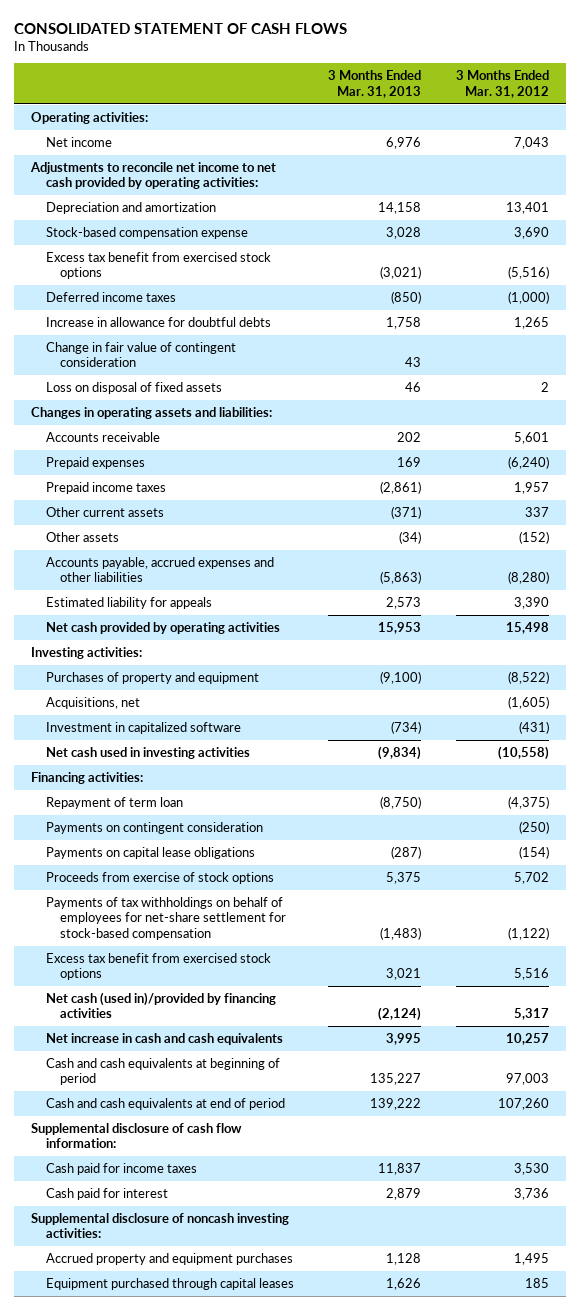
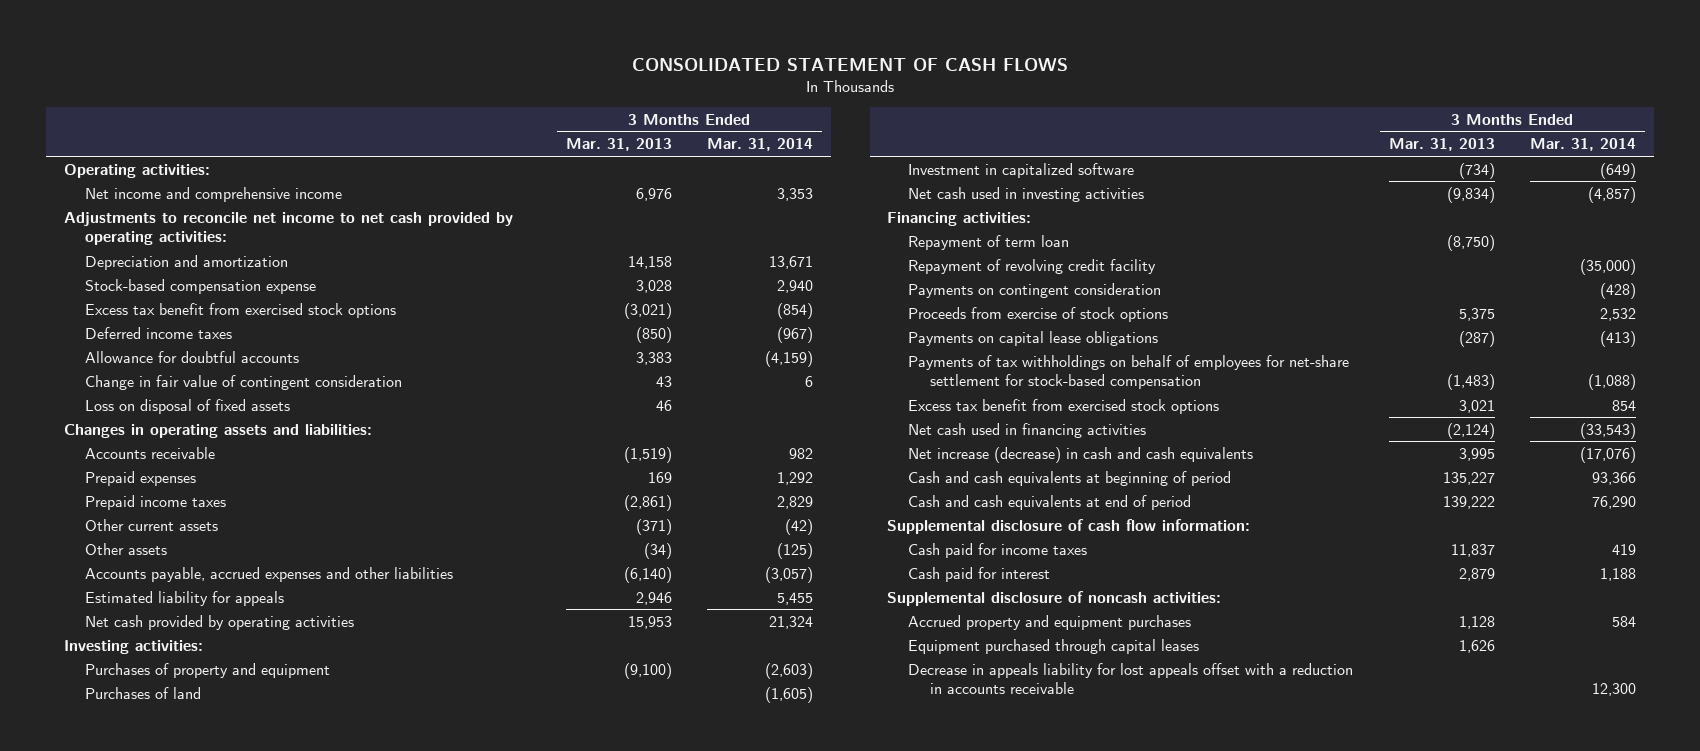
- | 3 Months Ended Mar. 31, 2013 | 3 Months Ended Mar. 31, 2012
+ | 3 Months Ended Mar. 31, 2013 | 3 Months Ended Mar. 31, 2014
- Net income | 6,976 | 7,043
+ Net income and comprehensive income | 6,976 | 3,353
- Increase in allowance for doubtful debts | 1,758 | 1,265
+ Allowance for doubtful accounts | 3,383 | (4,159)
- Accounts receivable | 202 | 5,601
+ Accounts receivable | (1,519) | 982
- Accounts payable, accrued expenses and other liabilities | (5,863) | (8,280)
- Estimated liability for appeals | 2,573 | 3,390
+ Accounts payable, accrued expenses and other liabilities | (6,140) | (3,057)
+ Estimated liability for appeals | 2,946 | 5,455
- Acquisitions, net | | (1,605)
+ Purchases of land | | (1,605)
+ Repayment of revolving credit facility | | (35,000)
moved down: Payments on capital lease obligations | (287) | (413)
- Net cash (used in)/provided by financing activities | (2,124) | 5,317
- Net increase in cash and cash equivalents | 3,995 | 10,257
+ Net cash used in financing activities | (2,124) | (33,543)
+ Net increase (decrease) in cash and cash equivalents | 3,995 | (17,076)
- Supplemental disclosure of noncash investing activities:
+ Supplemental disclosure of noncash activities:
+ Decrease in appeals liability for lost appeals offset with a reduction in accounts receivable | | 12,300

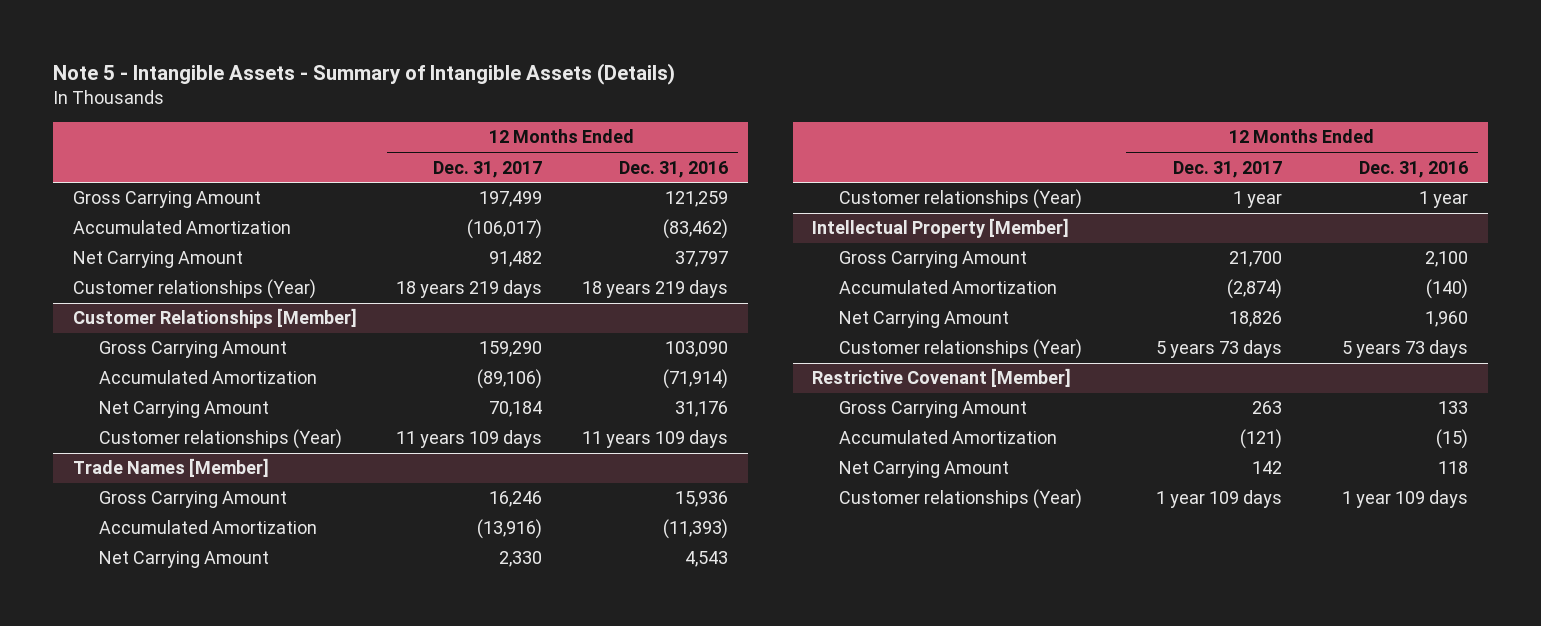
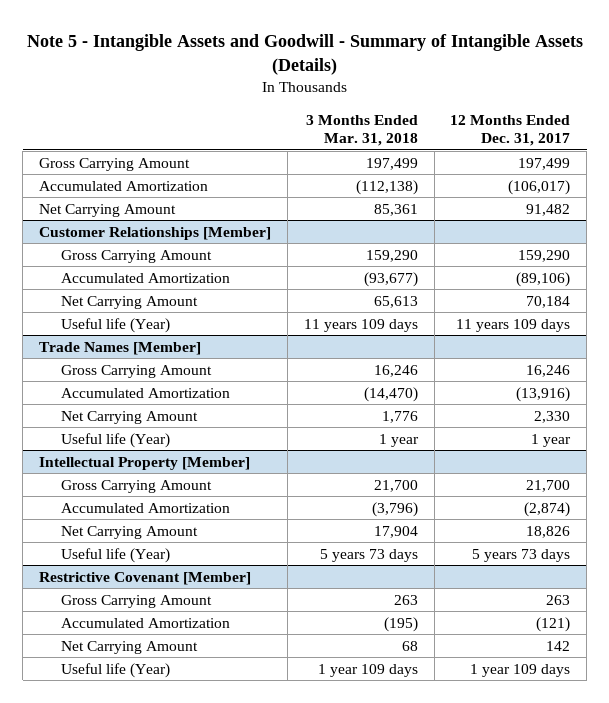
- Note 5 - Intangible Assets - Summary of Intangible Assets (Details)
+ Note 5 - Intangible Assets and Goodwill - Summary of Intangible Assets (Details)
- | 12 Months Ended Dec. 31, 2017 | 12 Months Ended Dec. 31, 2016
+ | 3 Months Ended Mar. 31, 2018 | 12 Months Ended Dec. 31, 2017
- Customer relationships (Year) | 18 years 219 days | 18 years 219 days
@ Customer Relationships [Member]
- Customer relationships (Year) | 11 years 109 days | 11 years 109 days
+ Useful life (Year) | 11 years 109 days | 11 years 109 days
@ Trade Names [Member]
- Customer relationships (Year) | 1 year | 1 year
+ Useful life (Year) | 1 year | 1 year
@ Intellectual Property [Member]
- Customer relationships (Year) | 5 years 73 days | 5 years 73 days
+ Useful life (Year) | 5 years 73 days | 5 years 73 days
@ Restrictive Covenant [Member]
- Customer relationships (Year) | 1 year 109 days | 1 year 109 days
+ Useful life (Year) | 1 year 109 days | 1 year 109 days

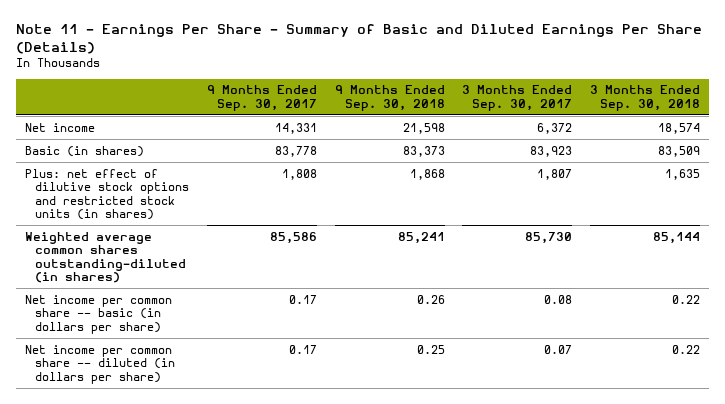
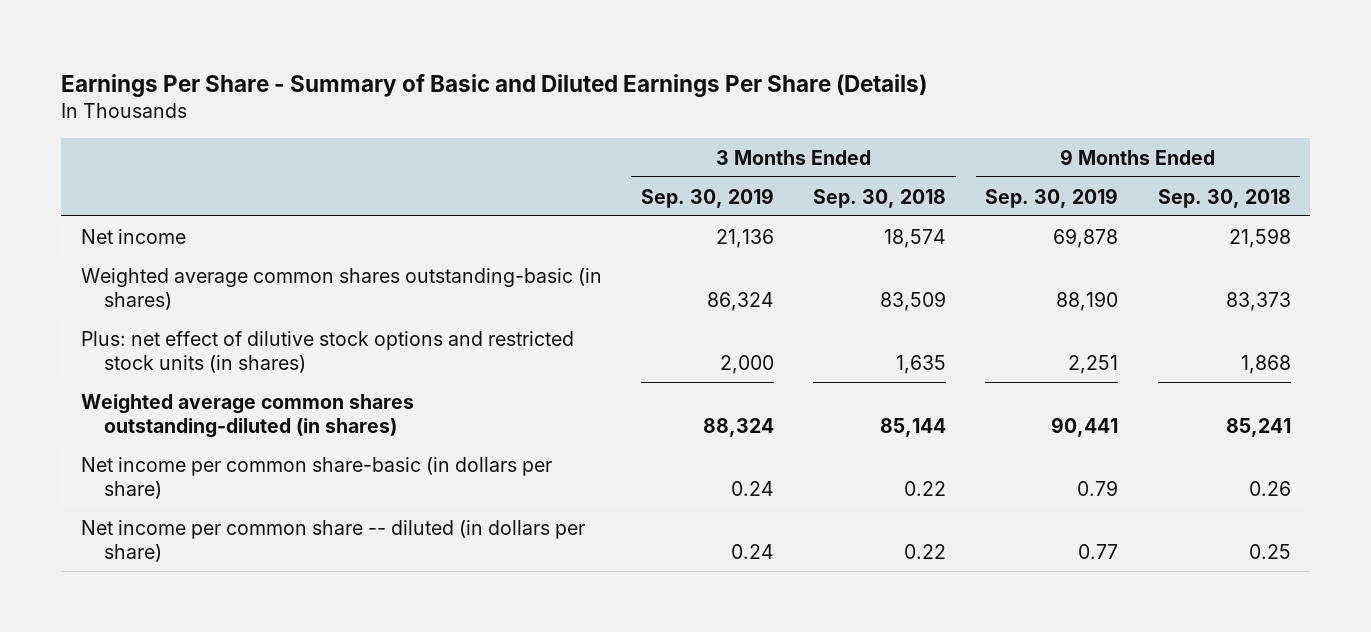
- Note 11 - Earnings Per Share - Summary of Basic and Diluted Earnings Per Share (Details)
+ Earnings Per Share - Summary of Basic and Diluted Earnings Per Share (Details)
- | 9 Months Ended Sep. 30, 2017 | 9 Months Ended Sep. 30, 2018 | 3 Months Ended Sep. 30, 2017 | 3 Months Ended Sep. 30, 2018
+ | 3 Months Ended Sep. 30, 2019 | 3 Months Ended Sep. 30, 2018 | 9 Months Ended Sep. 30, 2019 | 9 Months Ended Sep. 30, 2018
- Basic (in shares) | 83,778 | 83,373 | 83,923 | 83,509
+ Weighted average common shares outstanding-basic (in shares) | 86,324 | 83,509 | 88,190 | 83,373
- Net income per common share -- basic (in dollars per share) | 0.17 | 0.26 | 0.08 | 0.22
+ Net income per common share-basic (in dollars per share) | 0.24 | 0.22 | 0.79 | 0.26

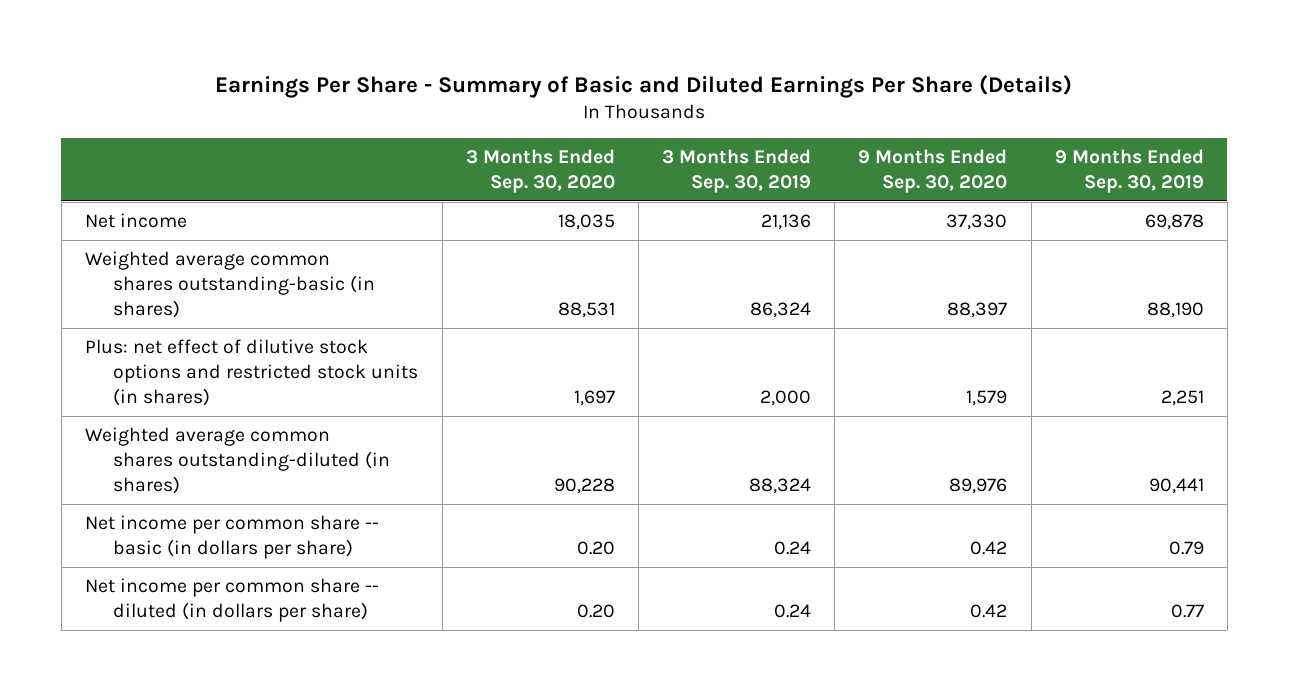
- | 3 Months Ended Sep. 30, 2019 | 3 Months Ended Sep. 30, 2018 | 9 Months Ended Sep. 30, 2019 | 9 Months Ended Sep. 30, 2018
+ | 3 Months Ended Sep. 30, 2020 | 3 Months Ended Sep. 30, 2019 | 9 Months Ended Sep. 30, 2020 | 9 Months Ended Sep. 30, 2019
- Net income per common share-basic (in dollars per share) | 0.24 | 0.22 | 0.79 | 0.26
+ Net income per common share -- basic (in dollars per share) | 0.20 | 0.24 | 0.42 | 0.79

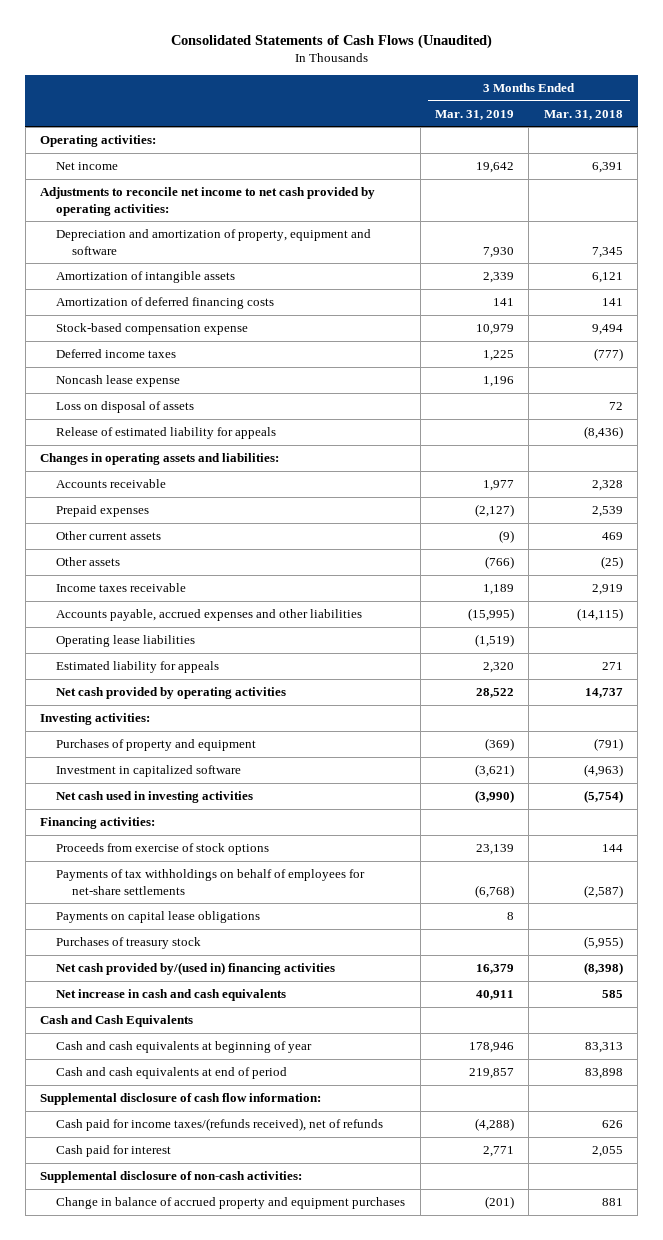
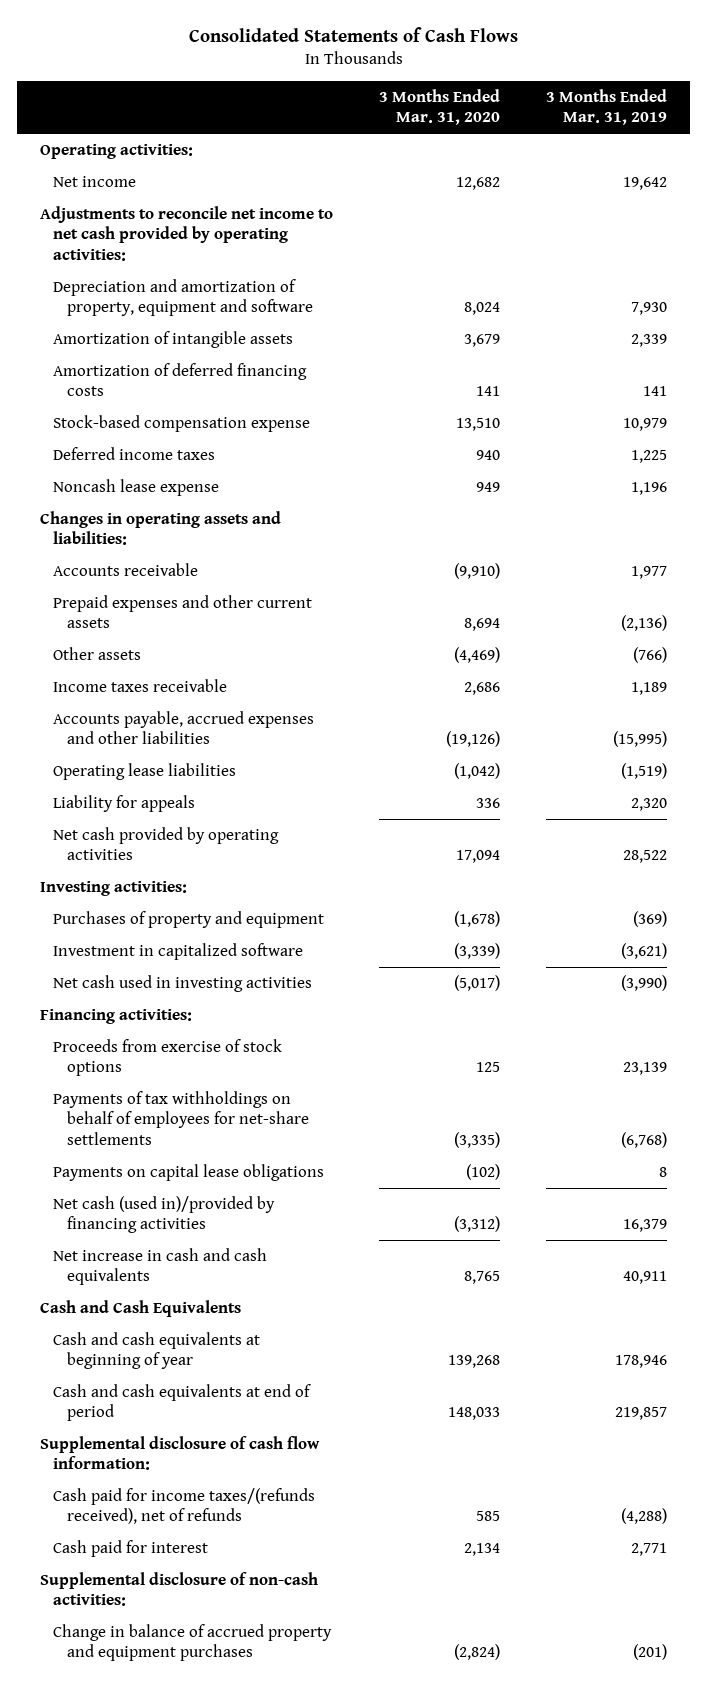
- Consolidated Statements of Cash Flows (Unaudited)
+ Consolidated Statements of Cash Flows
- | 3 Months Ended Mar. 31, 2019 | 3 Months Ended Mar. 31, 2018
+ | 3 Months Ended Mar. 31, 2020 | 3 Months Ended Mar. 31, 2019
- Loss on disposal of assets | | 72
- Release of estimated liability for appeals | | (8,436)
- Prepaid expenses | (2,127) | 2,539
- Other current assets | (9) | 469
+ Prepaid expenses and other current assets | 8,694 | (2,136)
- Estimated liability for appeals | 2,320 | 271
+ Liability for appeals | 336 | 2,320
- Purchases of treasury stock | | (5,955)
- Net cash provided by/(used in) financing activities | 16,379 | (8,398)
+ Net cash (used in)/provided by financing activities | (3,312) | 16,379

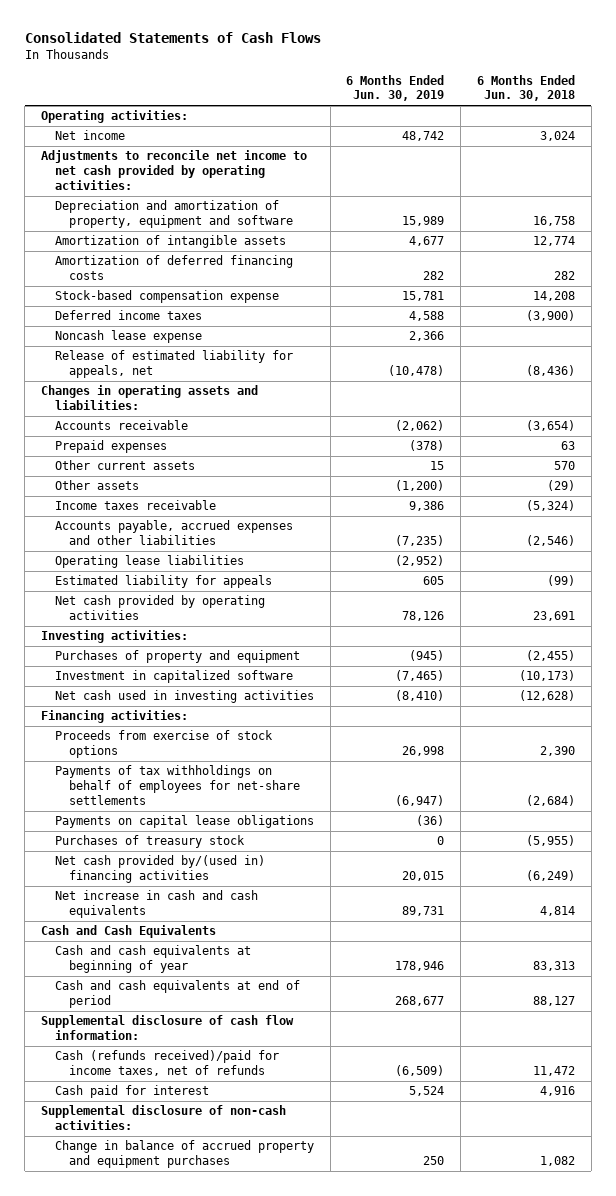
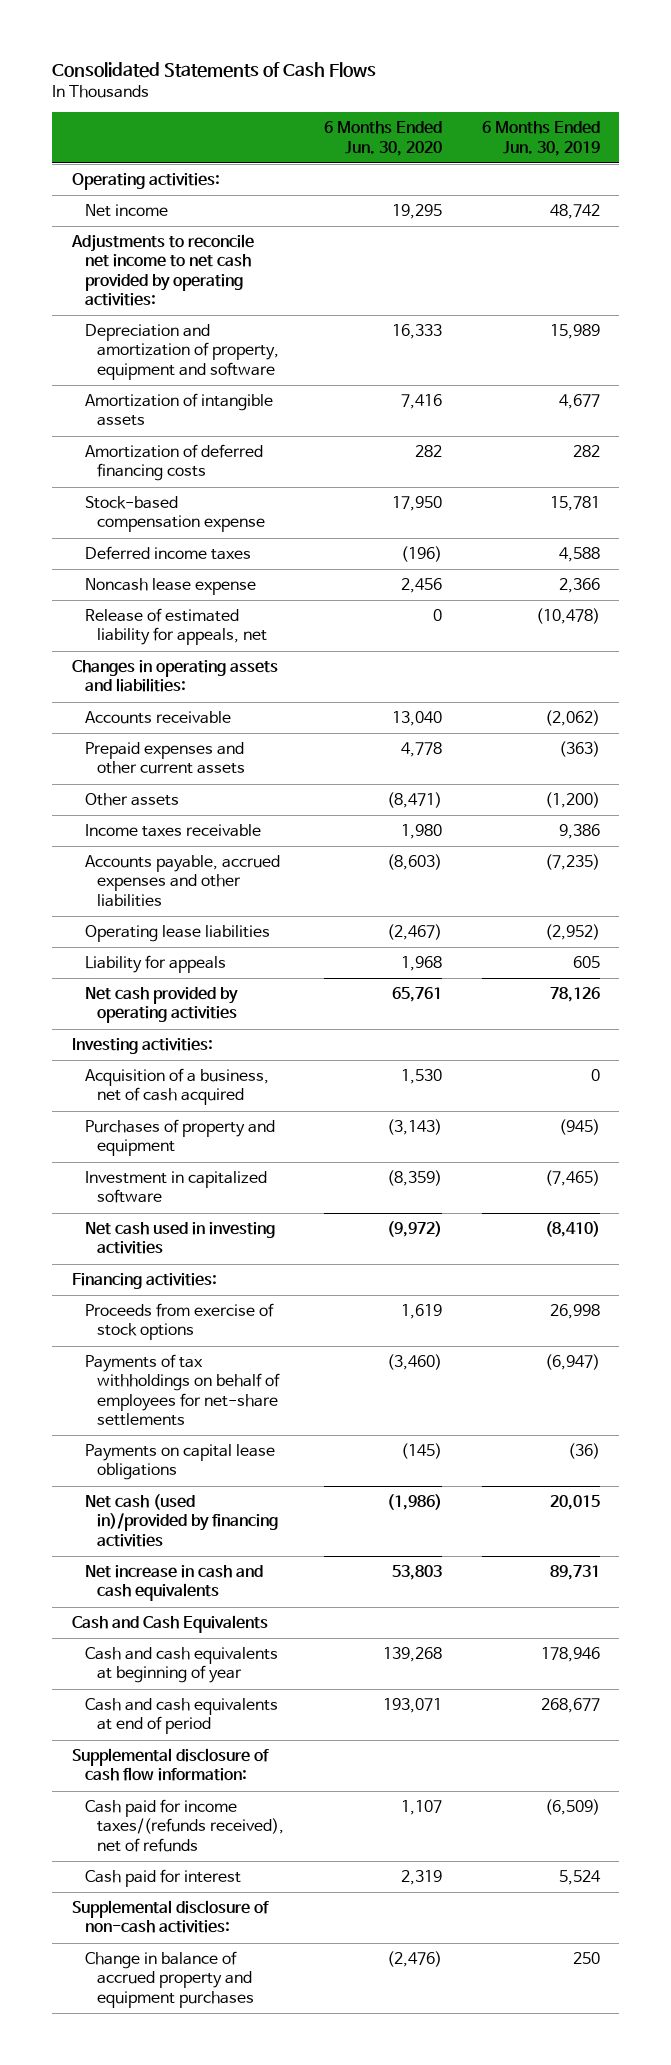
- | 6 Months Ended Jun. 30, 2019 | 6 Months Ended Jun. 30, 2018
+ | 6 Months Ended Jun. 30, 2020 | 6 Months Ended Jun. 30, 2019
- Prepaid expenses | (378) | 63
- Other current assets | 15 | 570
+ Prepaid expenses and other current assets | 4,778 | (363)
- Estimated liability for appeals | 605 | (99)
+ Liability for appeals | 1,968 | 605
+ Acquisition of a business, net of cash acquired | 1,530 | 0
- Purchases of treasury stock | 0 | (5,955)
- Net cash provided by/(used in) financing activities | 20,015 | (6,249)
+ Net cash (used in)/provided by financing activities | (1,986) | 20,015
- Cash (refunds received)/paid for income taxes, net of refunds | (6,509) | 11,472
+ Cash paid for income taxes/(refunds received), net of refunds | 1,107 | (6,509)

